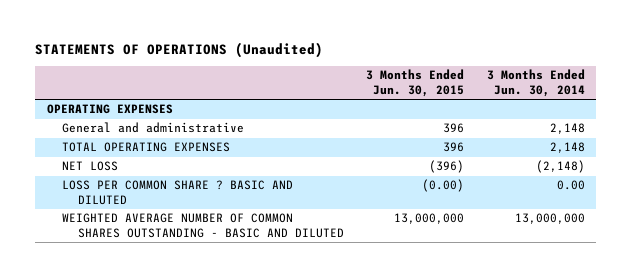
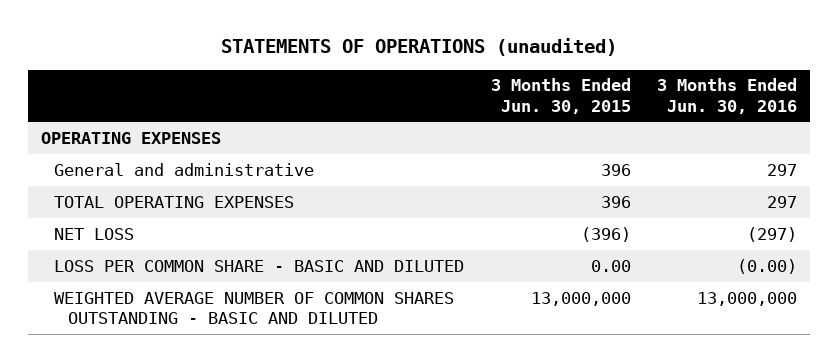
- STATEMENTS OF OPERATIONS (Unaudited)
+ STATEMENTS OF OPERATIONS (unaudited)
- | 3 Months Ended Jun. 30, 2015 | 3 Months Ended Jun. 30, 2014
+ | 3 Months Ended Jun. 30, 2015 | 3 Months Ended Jun. 30, 2016
- LOSS PER COMMON SHARE ? BASIC AND DILUTED | (0.00) | 0.00
+ LOSS PER COMMON SHARE - BASIC AND DILUTED | 0.00 | (0.00)

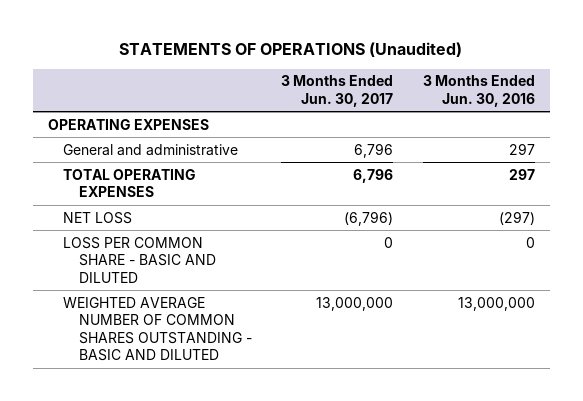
- STATEMENTS OF OPERATIONS (unaudited)
+ STATEMENTS OF OPERATIONS (Unaudited)
- | 3 Months Ended Jun. 30, 2015 | 3 Months Ended Jun. 30, 2016
+ | 3 Months Ended Jun. 30, 2017 | 3 Months Ended Jun. 30, 2016
- LOSS PER COMMON SHARE - BASIC AND DILUTED | 0.00 | (0.00)
+ LOSS PER COMMON SHARE - BASIC AND DILUTED | 0 | 0

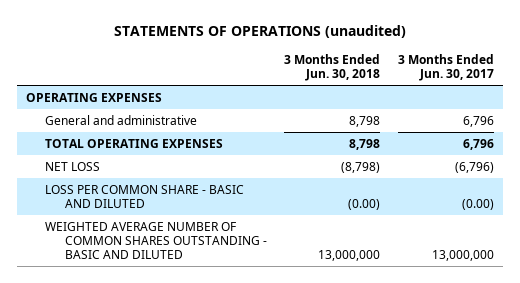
- STATEMENTS OF OPERATIONS (Unaudited)
+ STATEMENTS OF OPERATIONS (unaudited)
- | 3 Months Ended Jun. 30, 2017 | 3 Months Ended Jun. 30, 2016
+ | 3 Months Ended Jun. 30, 2018 | 3 Months Ended Jun. 30, 2017
- LOSS PER COMMON SHARE - BASIC AND DILUTED | 0 | 0
+ LOSS PER COMMON SHARE - BASIC AND DILUTED | (0.00) | (0.00)

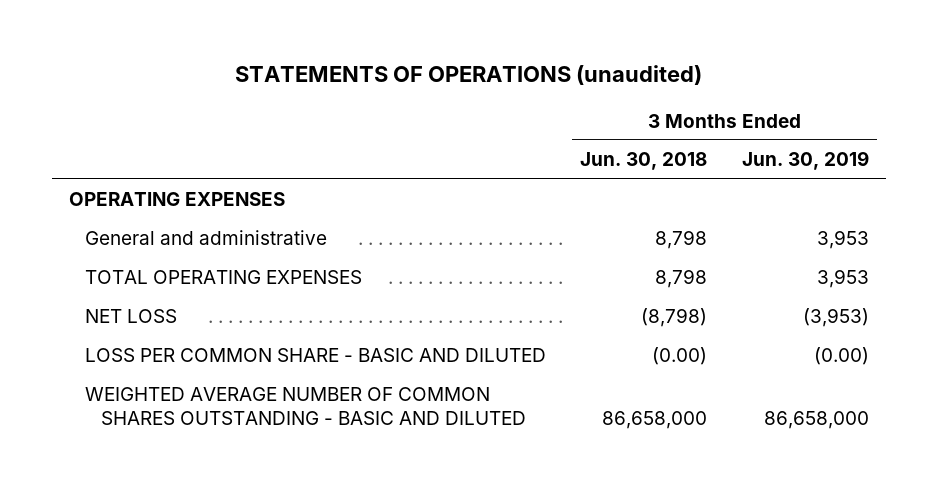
- | 3 Months Ended Jun. 30, 2018 | 3 Months Ended Jun. 30, 2017
+ | 3 Months Ended Jun. 30, 2018 | 3 Months Ended Jun. 30, 2019
- WEIGHTED AVERAGE NUMBER OF COMMON SHARES OUTSTANDING - BASIC AND DILUTED | 13,000,000 | 13,000,000
+ WEIGHTED AVERAGE NUMBER OF COMMON SHARES OUTSTANDING - BASIC AND DILUTED | 86,658,000 | 86,658,000

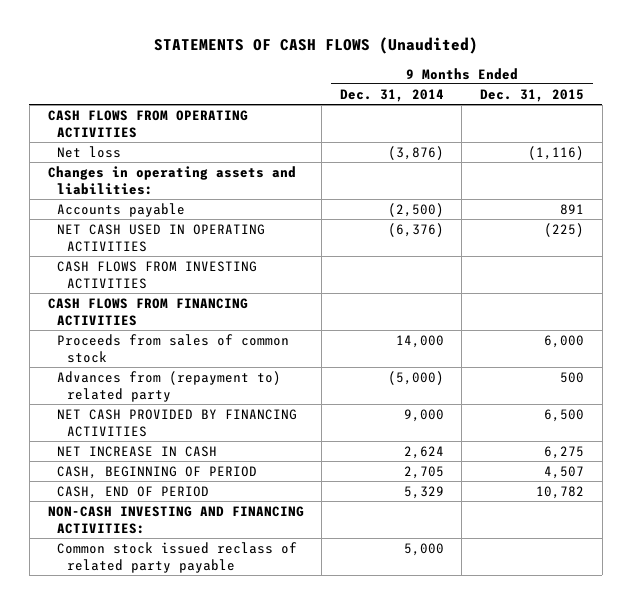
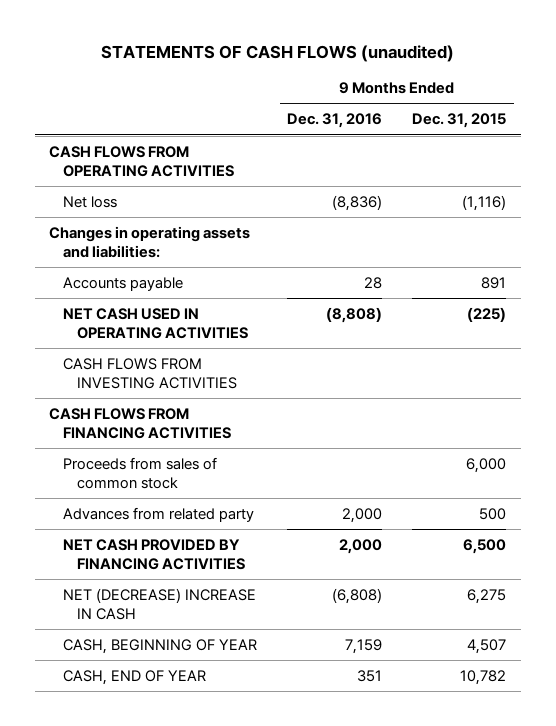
- STATEMENTS OF CASH FLOWS (Unaudited)
+ STATEMENTS OF CASH FLOWS (unaudited)
- | 9 Months Ended Dec. 31, 2014 | 9 Months Ended Dec. 31, 2015
+ | 9 Months Ended Dec. 31, 2016 | 9 Months Ended Dec. 31, 2015
- Advances from (repayment to) related party | (5,000) | 500
+ Advances from related party | 2,000 | 500
- NET INCREASE IN CASH | 2,624 | 6,275
- CASH, BEGINNING OF PERIOD | 2,705 | 4,507
- CASH, END OF PERIOD | 5,329 | 10,782
- NON-CASH INVESTING AND FINANCING ACTIVITIES:
- Common stock issued reclass of related party payable | 5,000 |
+ NET (DECREASE) INCREASE IN CASH | (6,808) | 6,275
+ CASH, BEGINNING OF YEAR | 7,159 | 4,507
+ CASH, END OF YEAR | 351 | 10,782

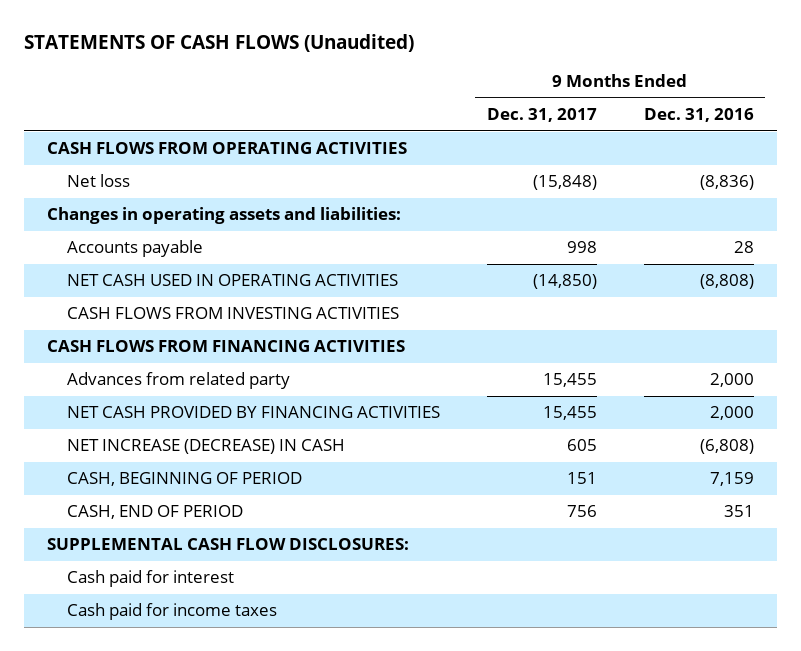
- STATEMENTS OF CASH FLOWS (unaudited)
+ STATEMENTS OF CASH FLOWS (Unaudited)
- | 9 Months Ended Dec. 31, 2016 | 9 Months Ended Dec. 31, 2015
+ | 9 Months Ended Dec. 31, 2017 | 9 Months Ended Dec. 31, 2016
- Proceeds from sales of common stock | | 6,000
- NET (DECREASE) INCREASE IN CASH | (6,808) | 6,275
- CASH, BEGINNING OF YEAR | 7,159 | 4,507
- CASH, END OF YEAR | 351 | 10,782
+ NET INCREASE (DECREASE) IN CASH | 605 | (6,808)
+ CASH, BEGINNING OF PERIOD | 151 | 7,159
+ CASH, END OF PERIOD | 756 | 351
+ SUPPLEMENTAL CASH FLOW DISCLOSURES:
+ Cash paid for interest
+ Cash paid for income taxes

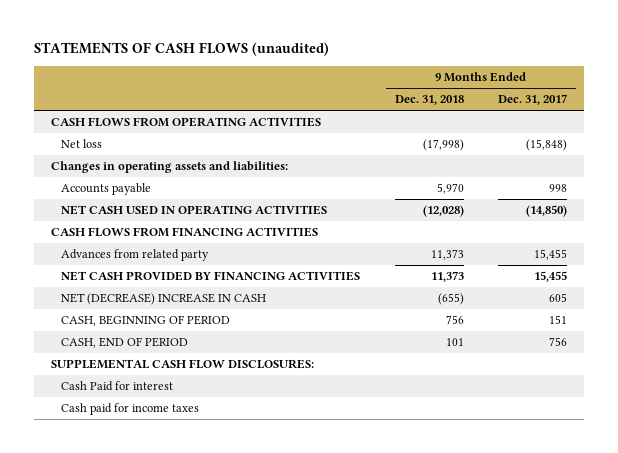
- STATEMENTS OF CASH FLOWS (Unaudited)
+ STATEMENTS OF CASH FLOWS (unaudited)
- | 9 Months Ended Dec. 31, 2017 | 9 Months Ended Dec. 31, 2016
+ | 9 Months Ended Dec. 31, 2018 | 9 Months Ended Dec. 31, 2017
- CASH FLOWS FROM INVESTING ACTIVITIES
- NET INCREASE (DECREASE) IN CASH | 605 | (6,808)
+ NET (DECREASE) INCREASE IN CASH | (655) | 605
- Cash paid for interest
+ Cash Paid for interest

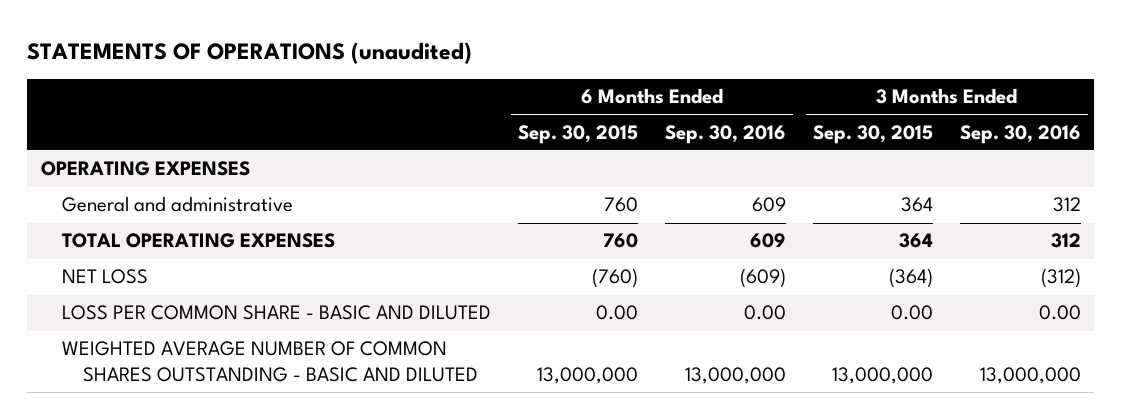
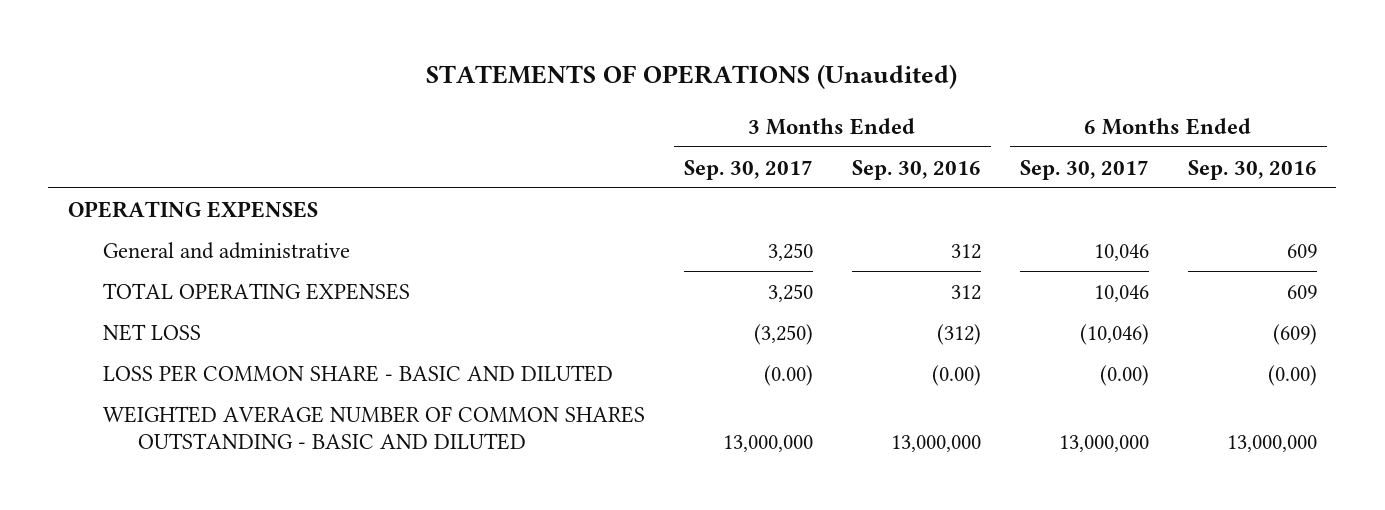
- STATEMENTS OF OPERATIONS (unaudited)
+ STATEMENTS OF OPERATIONS (Unaudited)
- | 6 Months Ended Sep. 30, 2015 | 6 Months Ended Sep. 30, 2016 | 3 Months Ended Sep. 30, 2015 | 3 Months Ended Sep. 30, 2016
+ | 3 Months Ended Sep. 30, 2017 | 3 Months Ended Sep. 30, 2016 | 6 Months Ended Sep. 30, 2017 | 6 Months Ended Sep. 30, 2016
- LOSS PER COMMON SHARE - BASIC AND DILUTED | 0.00 | 0.00 | 0.00 | 0.00
+ LOSS PER COMMON SHARE - BASIC AND DILUTED | (0.00) | (0.00) | (0.00) | (0.00)

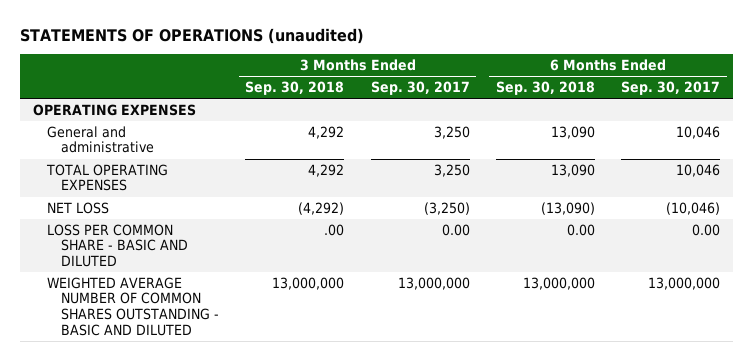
- STATEMENTS OF OPERATIONS (Unaudited)
+ STATEMENTS OF OPERATIONS (unaudited)
- | 3 Months Ended Sep. 30, 2017 | 3 Months Ended Sep. 30, 2016 | 6 Months Ended Sep. 30, 2017 | 6 Months Ended Sep. 30, 2016
+ | 3 Months Ended Sep. 30, 2018 | 3 Months Ended Sep. 30, 2017 | 6 Months Ended Sep. 30, 2018 | 6 Months Ended Sep. 30, 2017
- LOSS PER COMMON SHARE - BASIC AND DILUTED | (0.00) | (0.00) | (0.00) | (0.00)
+ LOSS PER COMMON SHARE - BASIC AND DILUTED | .00 | 0.00 | 0.00 | 0.00

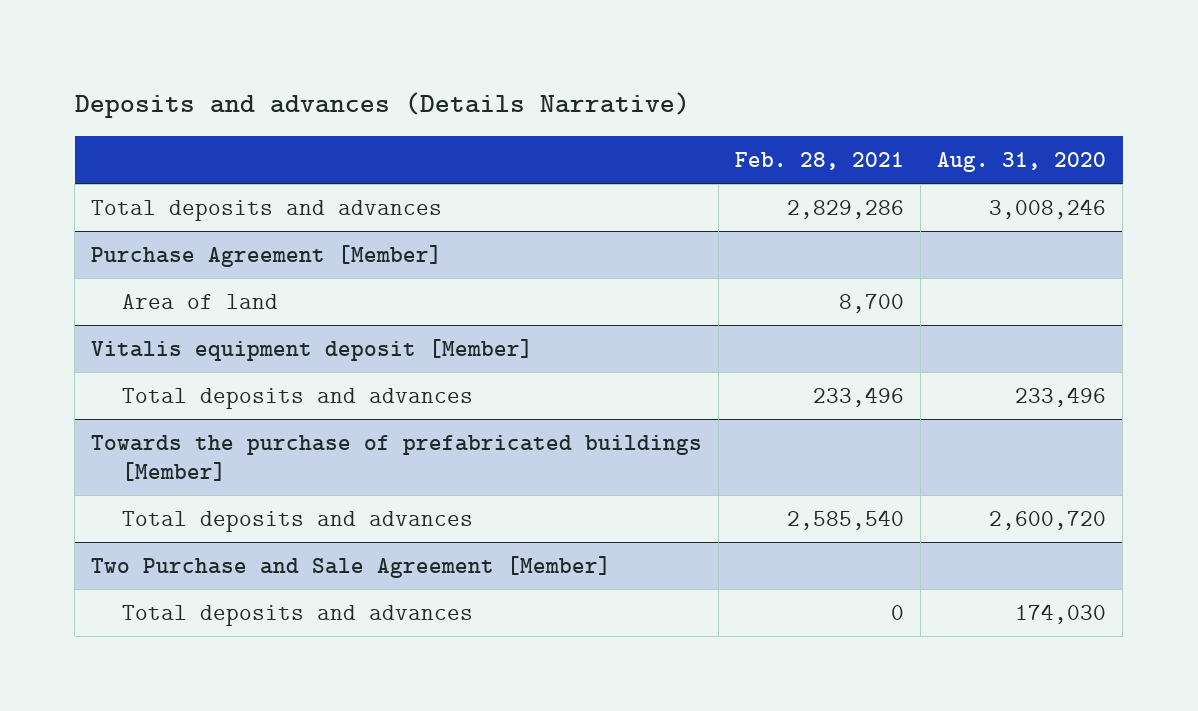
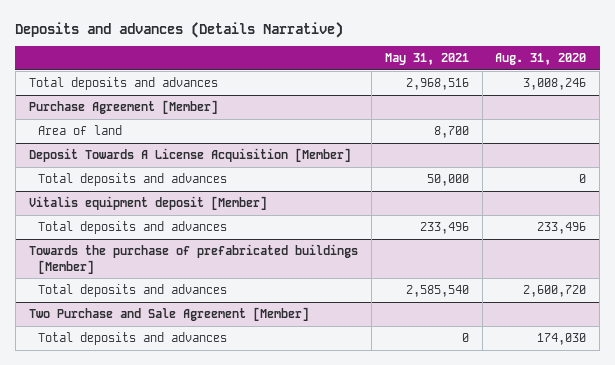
- | Feb. 28, 2021 | Aug. 31, 2020
+ | May 31, 2021 | Aug. 31, 2020
+ Deposit Towards A License Acquisition [Member]
+ Total deposits and advances | 50,000 | 0

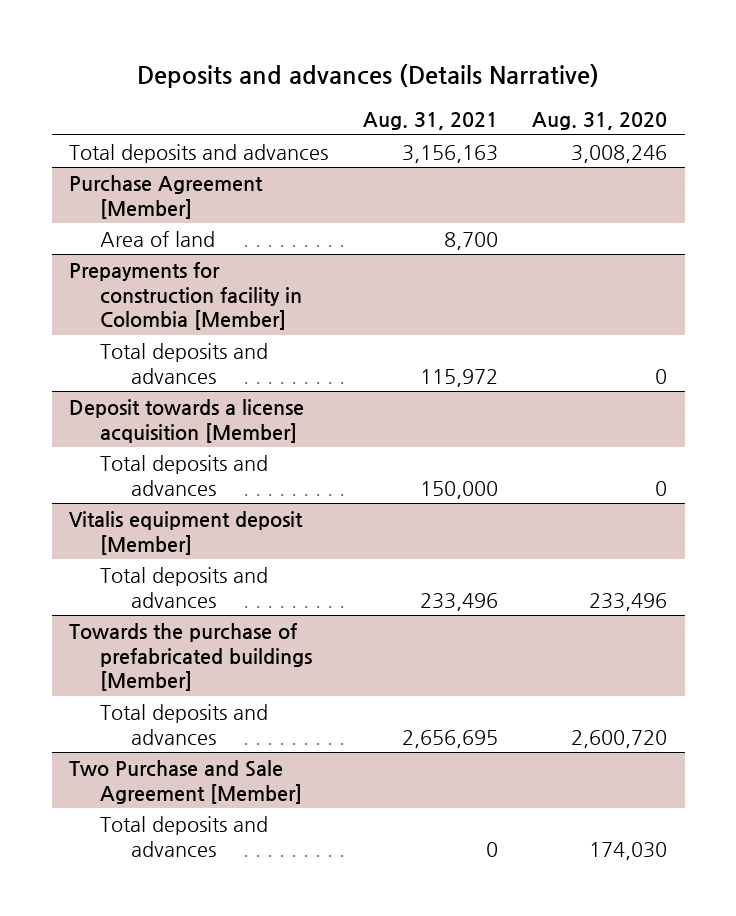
- | May 31, 2021 | Aug. 31, 2020
+ | Aug. 31, 2021 | Aug. 31, 2020
- Deposit Towards A License Acquisition [Member]
+ Prepayments for construction facility in Colombia [Member]
+ Deposit towards a license acquisition [Member]
+ Total deposits and advances | 150,000 | 0

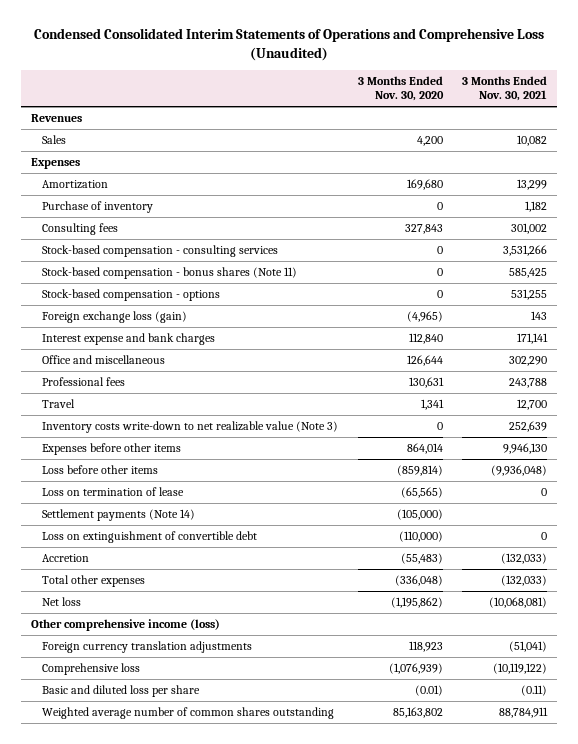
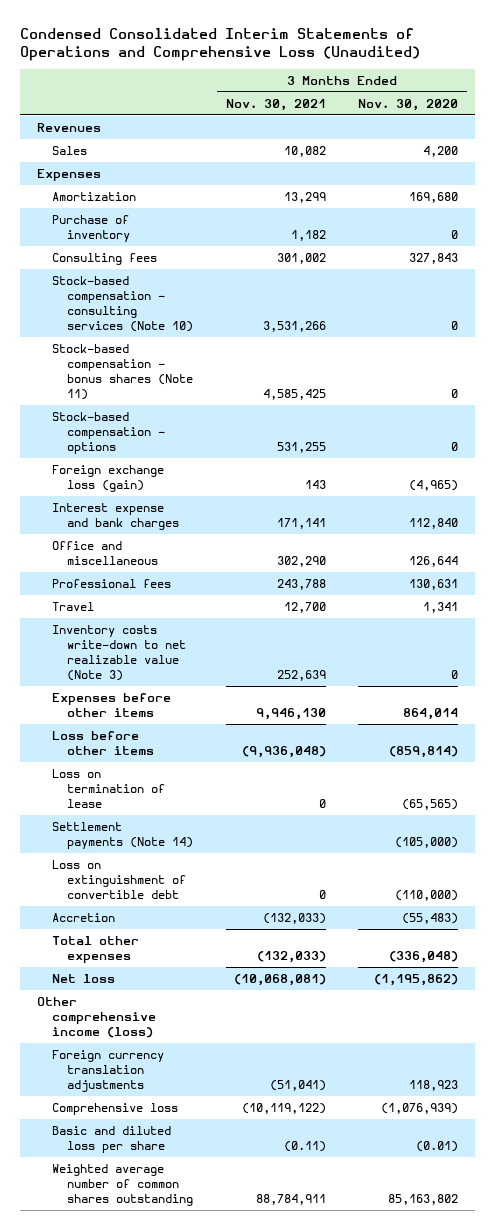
- | 3 Months Ended Nov. 30, 2020 | 3 Months Ended Nov. 30, 2021
+ | 3 Months Ended Nov. 30, 2021 | 3 Months Ended Nov. 30, 2020
- Stock-based compensation - consulting services | 0 | 3,531,266
- Stock-based compensation - bonus shares (Note 11) | 0 | 585,425
+ Stock-based compensation - consulting services (Note 10) | 3,531,266 | 0
+ Stock-based compensation - bonus shares (Note 11) | 4,585,425 | 0

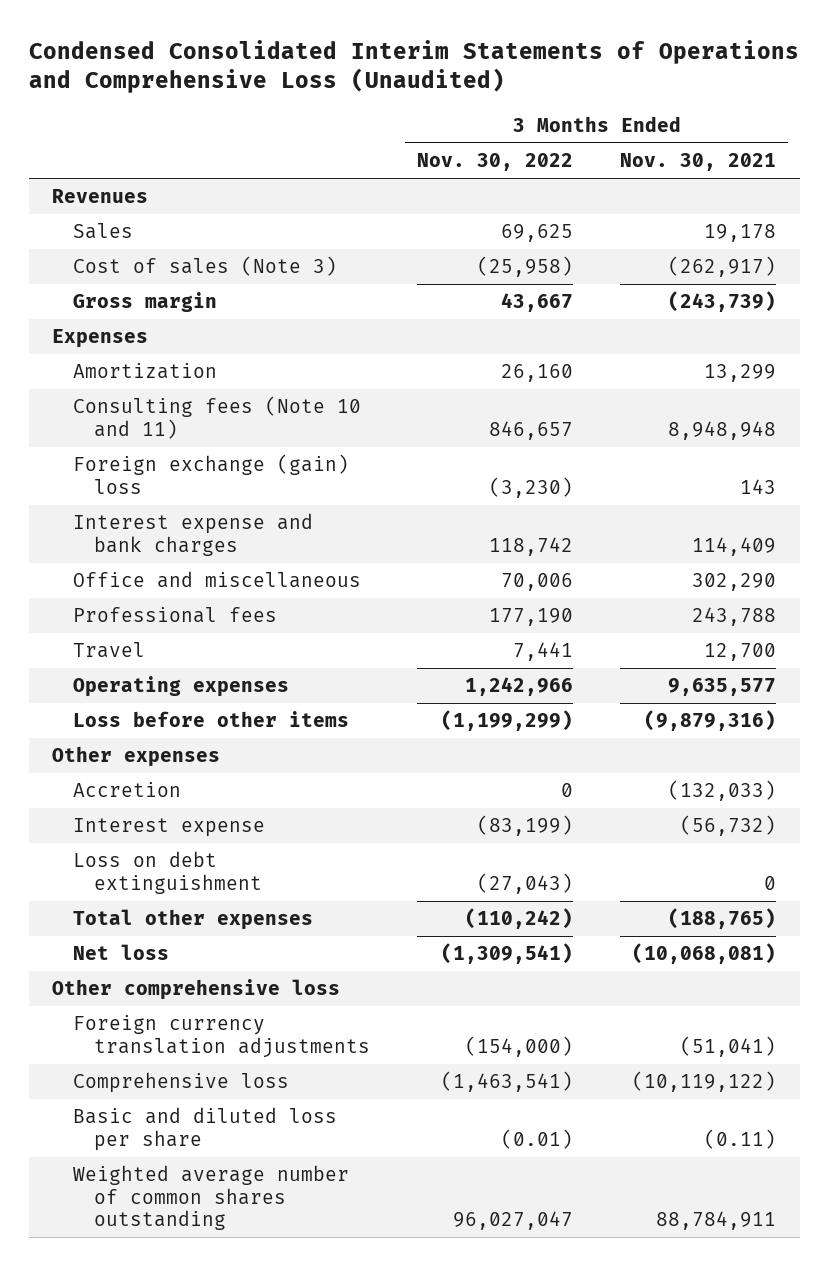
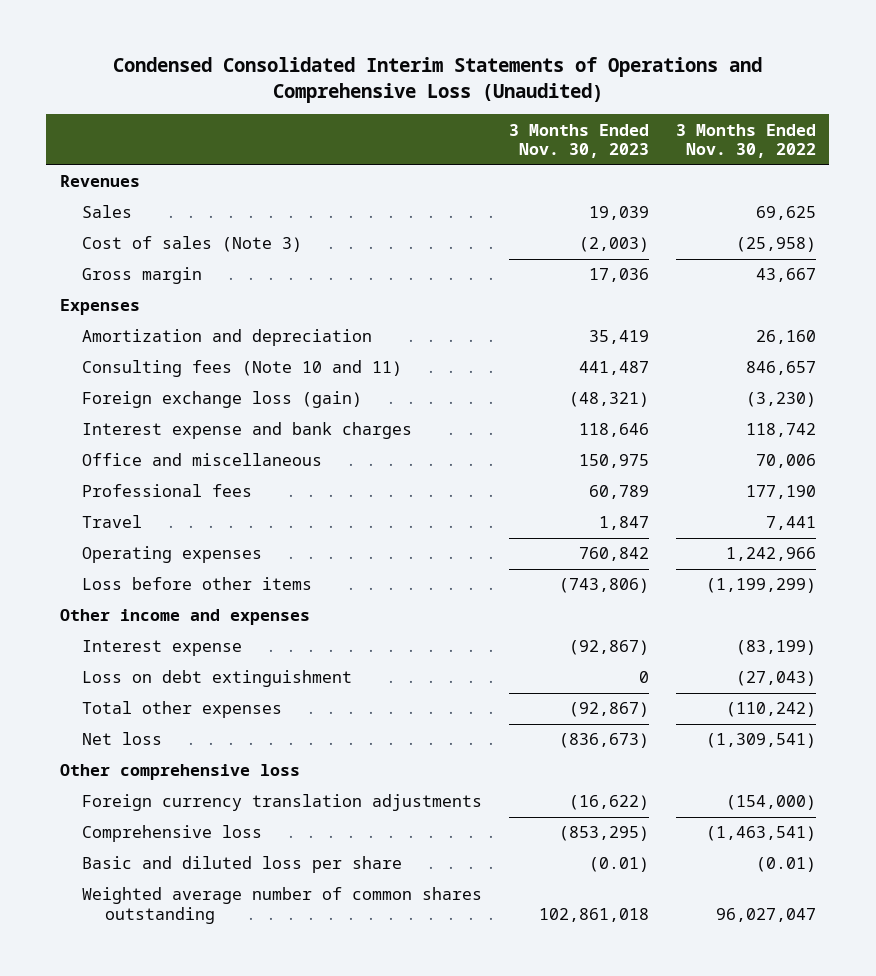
- | 3 Months Ended Nov. 30, 2022 | 3 Months Ended Nov. 30, 2021
+ | 3 Months Ended Nov. 30, 2023 | 3 Months Ended Nov. 30, 2022
- Amortization | 26,160 | 13,299
+ Amortization and depreciation | 35,419 | 26,160
- Foreign exchange (gain) loss | (3,230) | 143
+ Foreign exchange loss (gain) | (48,321) | (3,230)
- Other expenses
- Accretion | 0 | (132,033)
+ Other income and expenses

